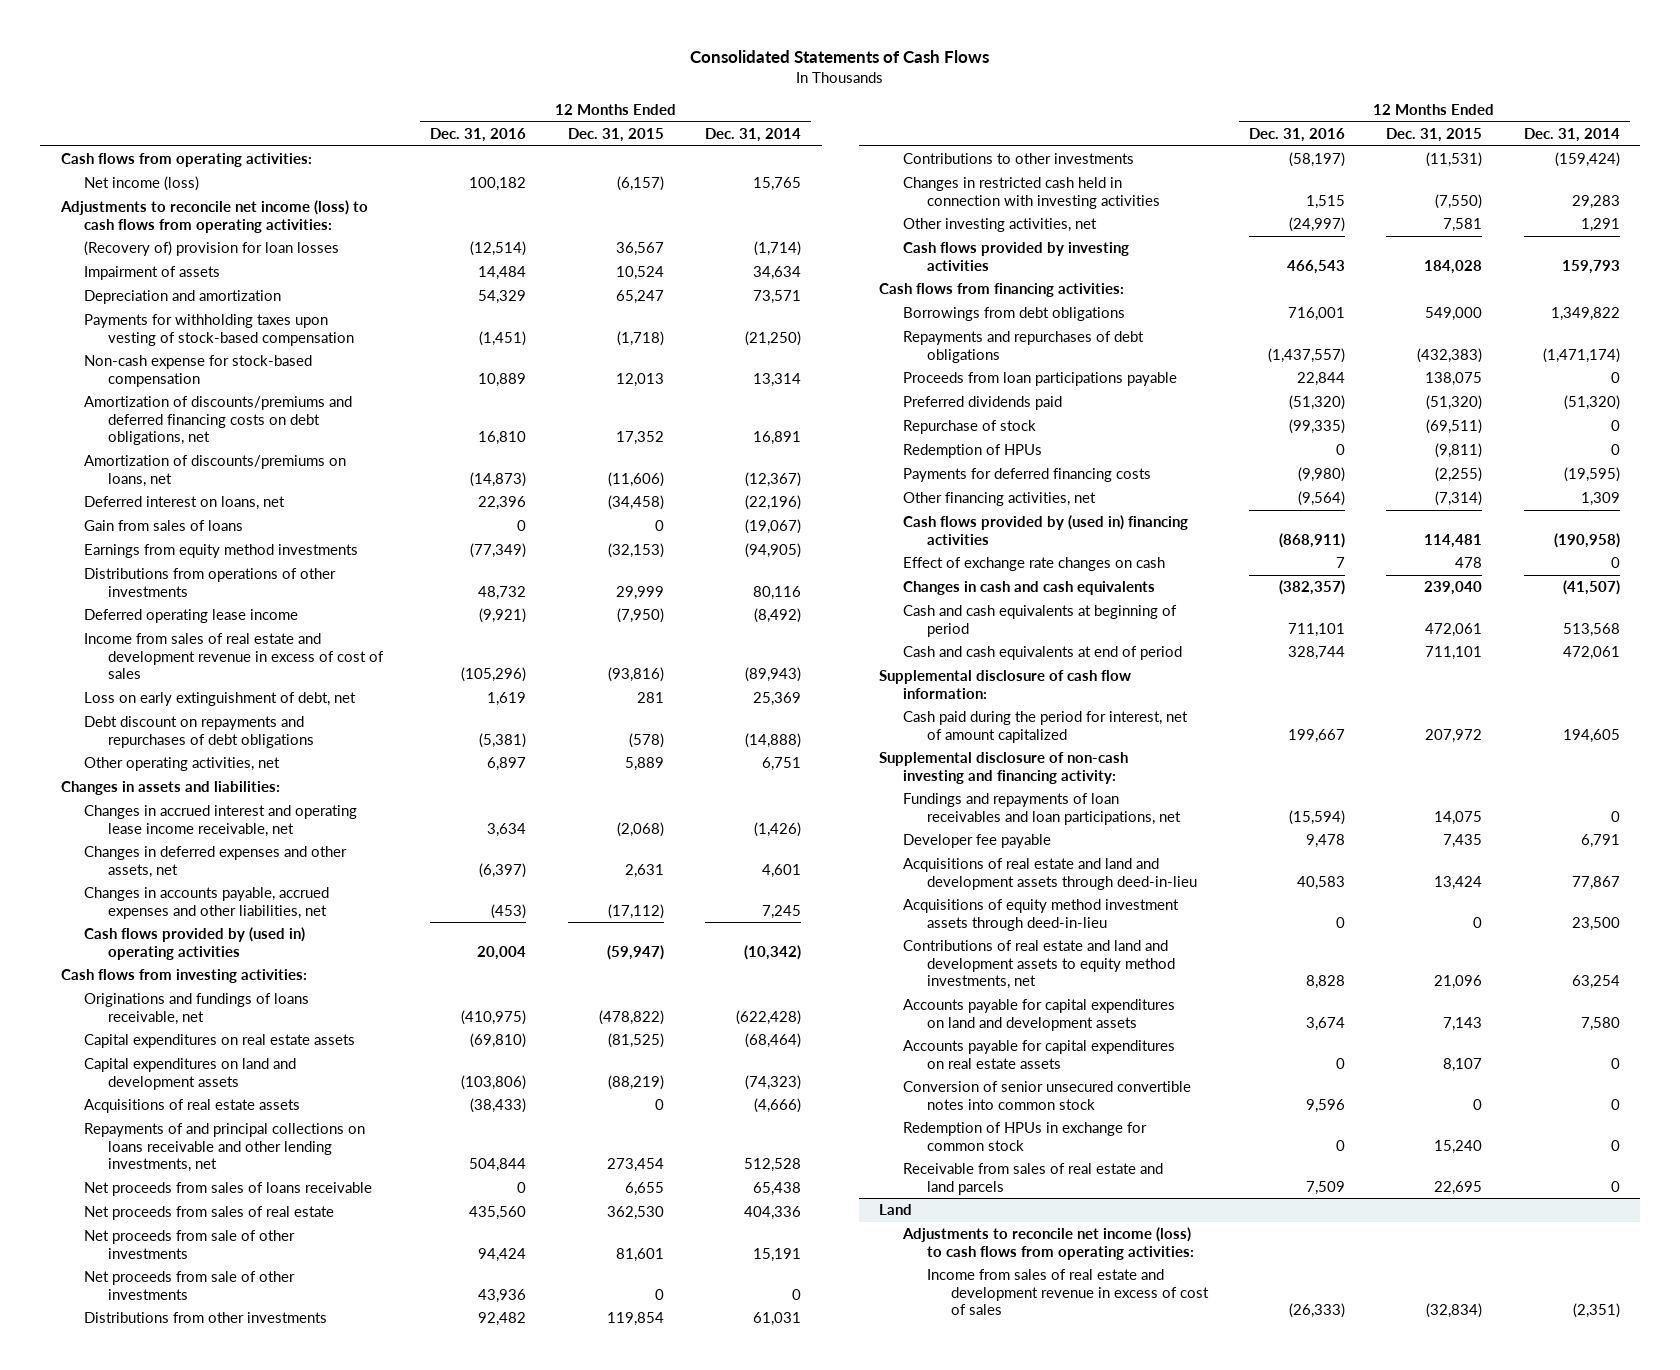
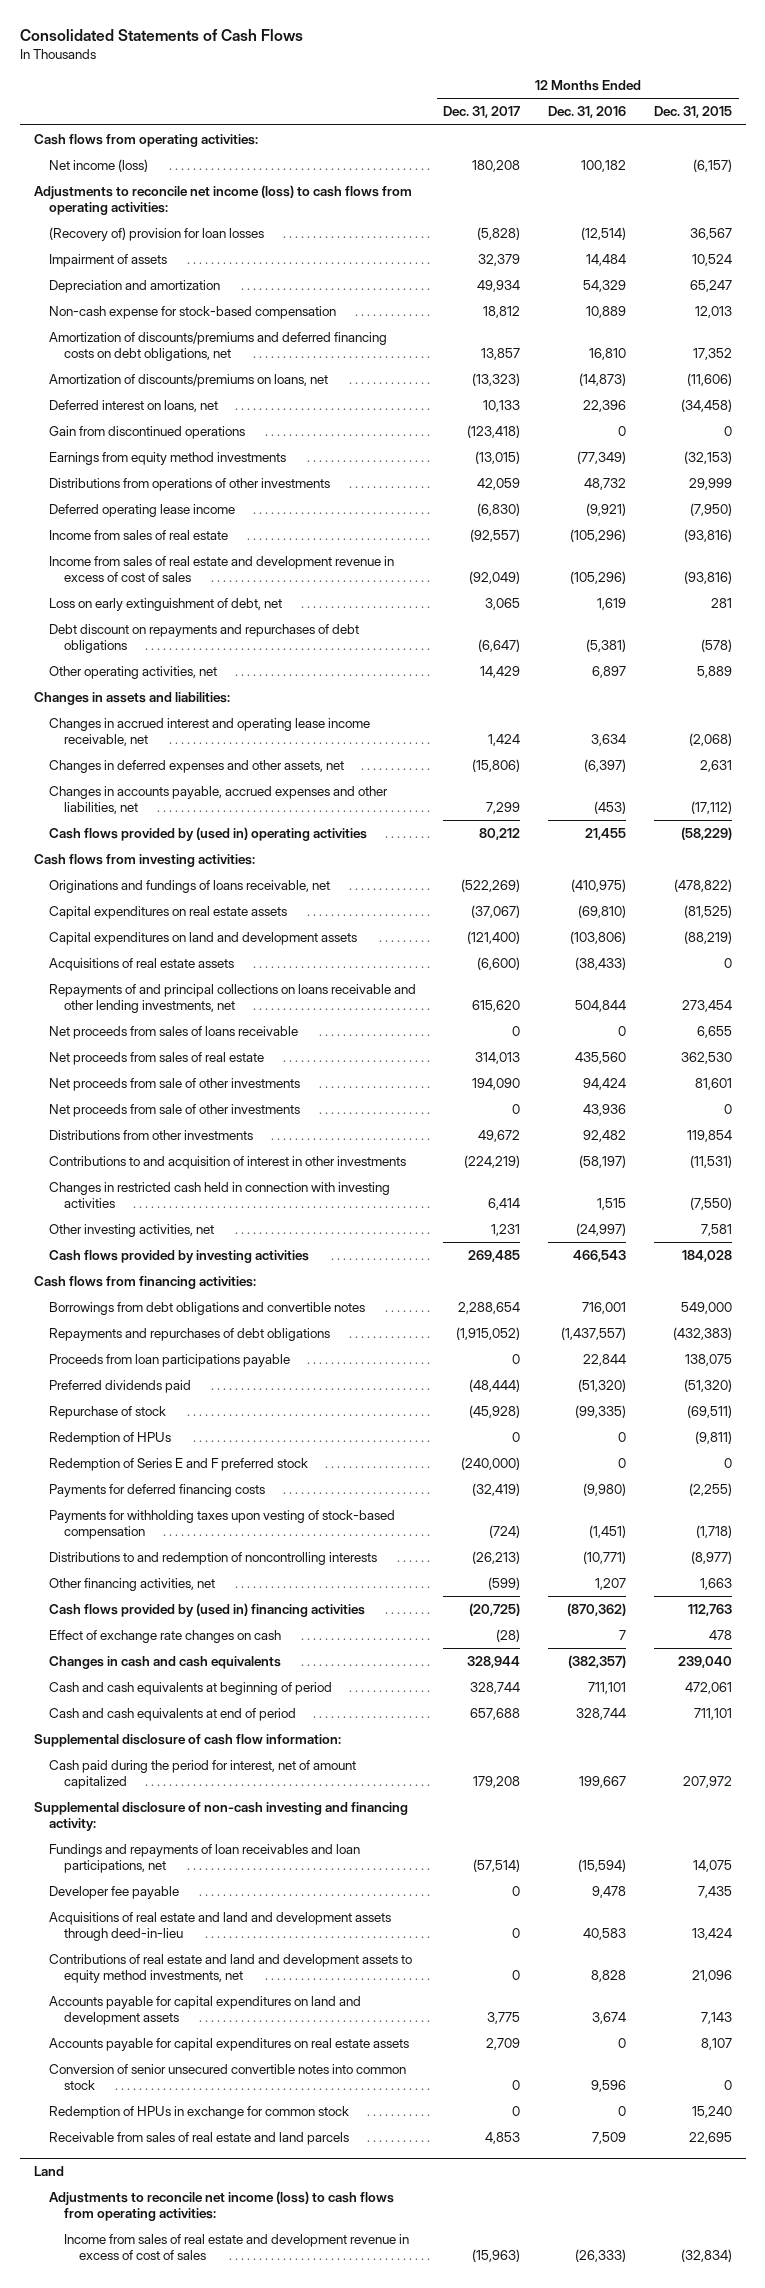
- | 12 Months Ended Dec. 31, 2016 | 12 Months Ended Dec. 31, 2015 | 12 Months Ended Dec. 31, 2014
+ | 12 Months Ended Dec. 31, 2017 | 12 Months Ended Dec. 31, 2016 | 12 Months Ended Dec. 31, 2015
- Gain from sales of loans | 0 | 0 | (19,067)
+ Gain from discontinued operations | (123,418) | 0 | 0
+ Income from sales of real estate | (92,557) | (105,296) | (93,816)
- Cash flows provided by (used in) operating activities | 20,004 | (59,947) | (10,342)
+ Cash flows provided by (used in) operating activities | 80,212 | 21,455 | (58,229)
- Contributions to other investments | (58,197) | (11,531) | (159,424)
+ Contributions to and acquisition of interest in other investments | (224,219) | (58,197) | (11,531)
- Borrowings from debt obligations | 716,001 | 549,000 | 1,349,822
+ Borrowings from debt obligations and convertible notes | 2,288,654 | 716,001 | 549,000
+ Redemption of Series E and F preferred stock | (240,000) | 0 | 0
- Other financing activities, net | (9,564) | (7,314) | 1,309
- Cash flows provided by (used in) financing activities | (868,911) | 114,481 | (190,958)
moved down: Payments for withholding taxes upon vesting of stock-based compensation | (724) | (1,451) | (1,718)
+ Distributions to and redemption of noncontrolling interests | (26,213) | (10,771) | (8,977)
+ Other financing activities, net | (599) | 1,207 | 1,663
+ Cash flows provided by (used in) financing activities | (20,725) | (870,362) | 112,763
- Acquisitions of equity method investment assets through deed-in-lieu | 0 | 0 | 23,500

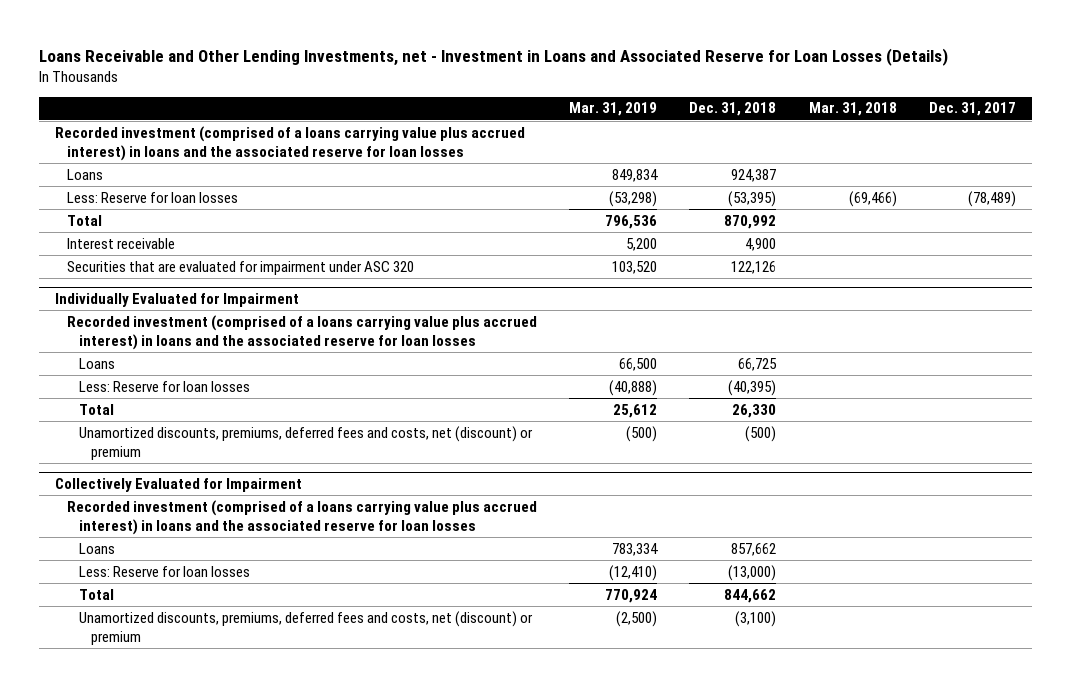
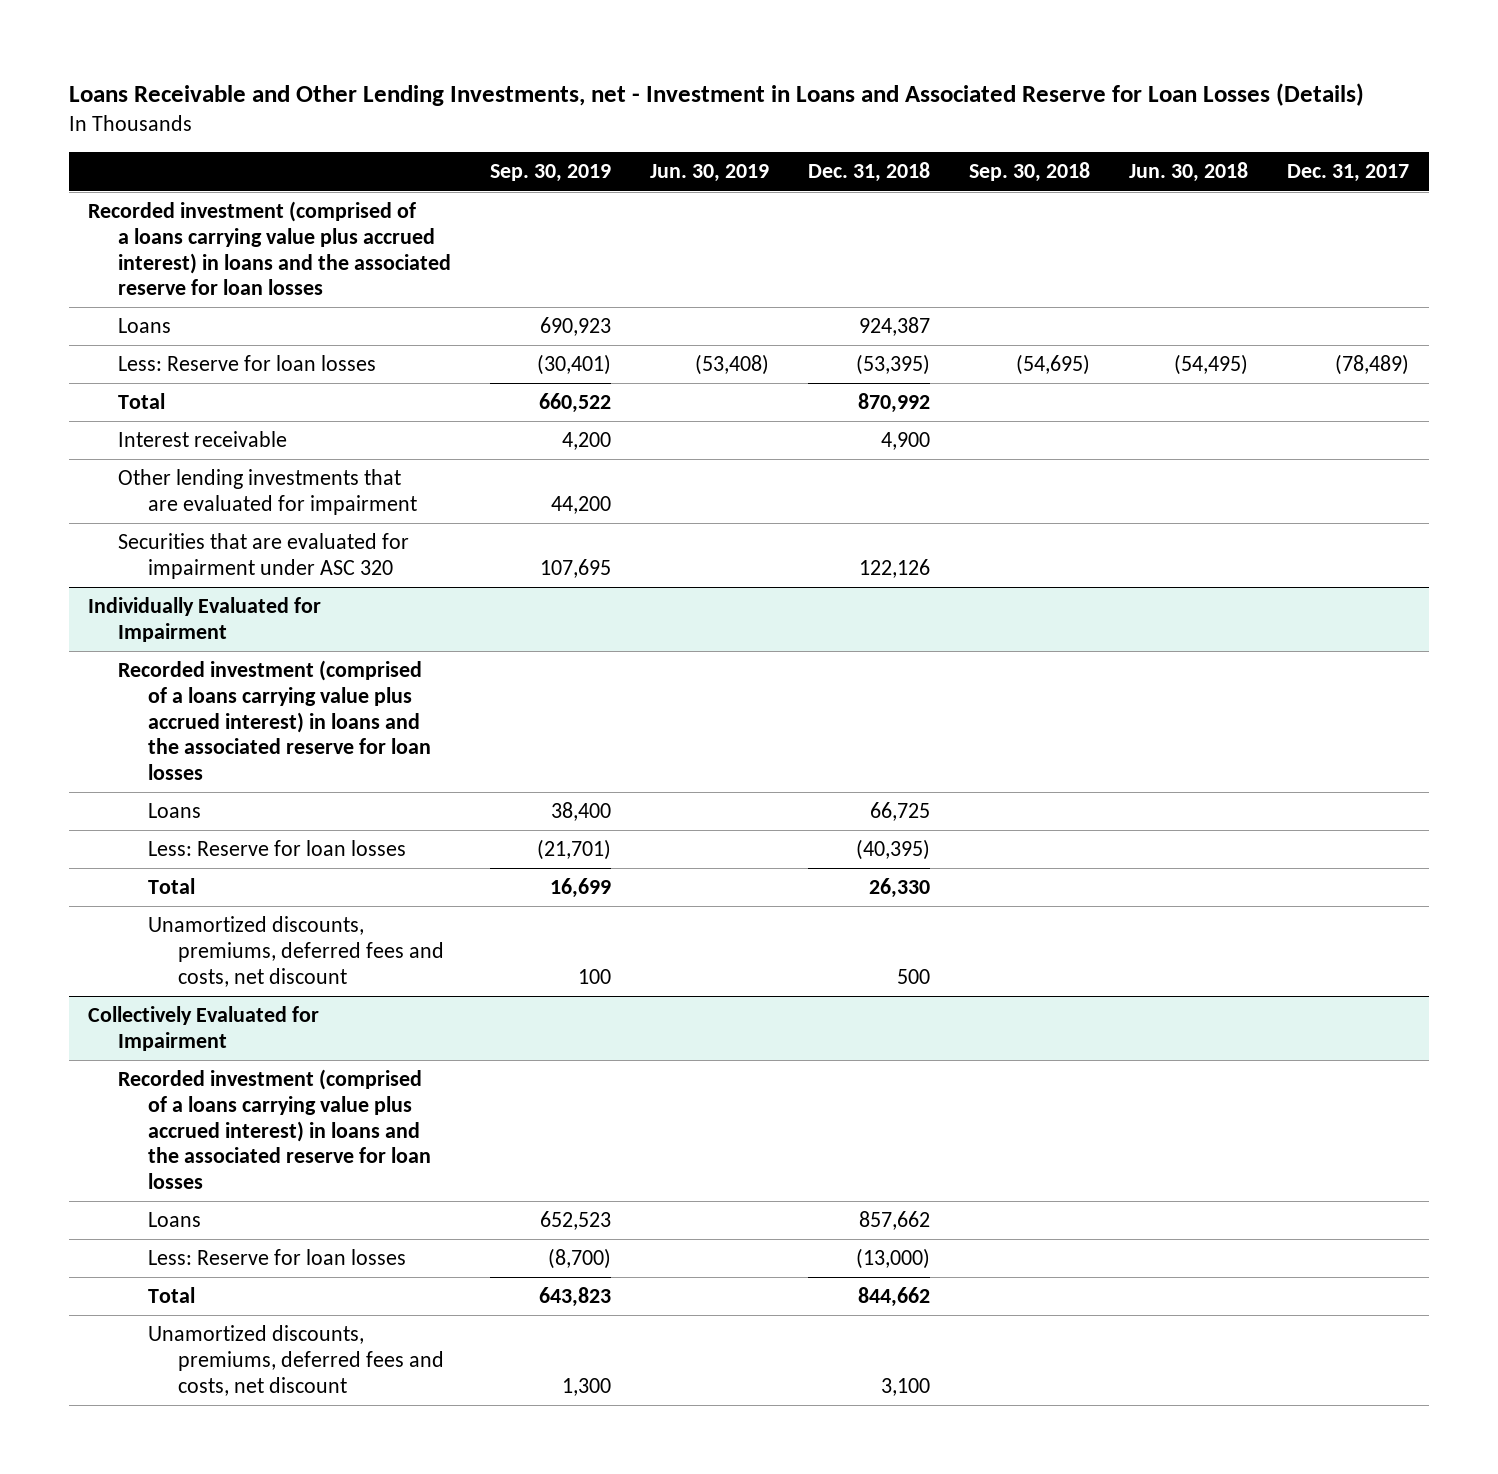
- | Mar. 31, 2019 | Dec. 31, 2018 | Mar. 31, 2018 | Dec. 31, 2017
+ | Sep. 30, 2019 | Jun. 30, 2019 | Dec. 31, 2018 | Sep. 30, 2018 | Jun. 30, 2018 | Dec. 31, 2017
+ Other lending investments that are evaluated for impairment | 44,200 | | | | |
@ Individually Evaluated for Impairment
- Unamortized discounts, premiums, deferred fees and costs, net (discount) or premium | (500) | (500) | |
+ Unamortized discounts, premiums, deferred fees and costs, net discount | 100 | | 500 | | |
@ Collectively Evaluated for Impairment
- Unamortized discounts, premiums, deferred fees and costs, net (discount) or premium | (2,500) | (3,100) | |
+ Unamortized discounts, premiums, deferred fees and costs, net discount | 1,300 | | 3,100 | | |

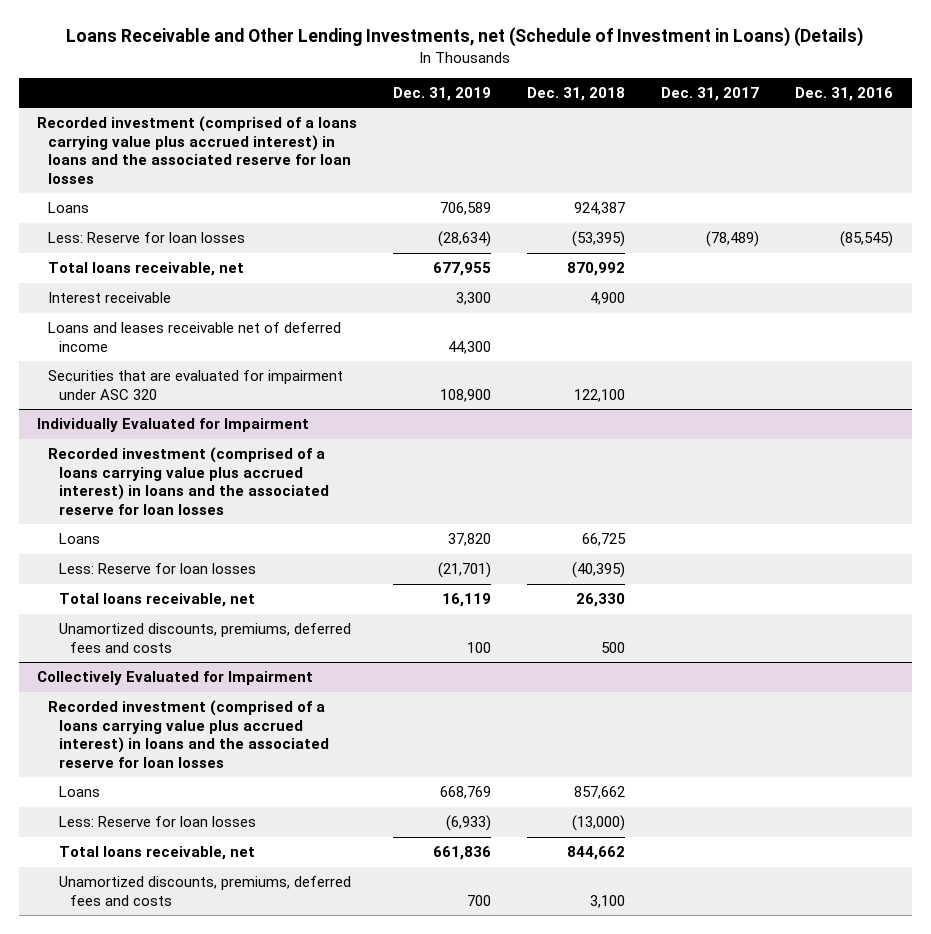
- Loans Receivable and Other Lending Investments, net - Investment in Loans and Associated Reserve for Loan Losses (Details)
+ Loans Receivable and Other Lending Investments, net (Schedule of Investment in Loans) (Details)
- | Sep. 30, 2019 | Jun. 30, 2019 | Dec. 31, 2018 | Sep. 30, 2018 | Jun. 30, 2018 | Dec. 31, 2017
+ | Dec. 31, 2019 | Dec. 31, 2018 | Dec. 31, 2017 | Dec. 31, 2016
- Total | 660,522 | | 870,992 | | |
+ Total loans receivable, net | 677,955 | 870,992 | |
- Other lending investments that are evaluated for impairment | 44,200 | | | | |
- Securities that are evaluated for impairment under ASC 320 | 107,695 | | 122,126 | | |
+ Loans and leases receivable net of deferred income | 44,300 | | |
+ Securities that are evaluated for impairment under ASC 320 | 108,900 | 122,100 | |
@ Individually Evaluated for Impairment
- Total | 16,699 | | 26,330 | | |
- Unamortized discounts, premiums, deferred fees and costs, net discount | 100 | | 500 | | |
+ Total loans receivable, net | 16,119 | 26,330 | |
+ Unamortized discounts, premiums, deferred fees and costs | 100 | 500 | |
@ Collectively Evaluated for Impairment
- Total | 643,823 | | 844,662 | | |
- Unamortized discounts, premiums, deferred fees and costs, net discount | 1,300 | | 3,100 | | |
+ Total loans receivable, net | 661,836 | 844,662 | |
+ Unamortized discounts, premiums, deferred fees and costs | 700 | 3,100 | |

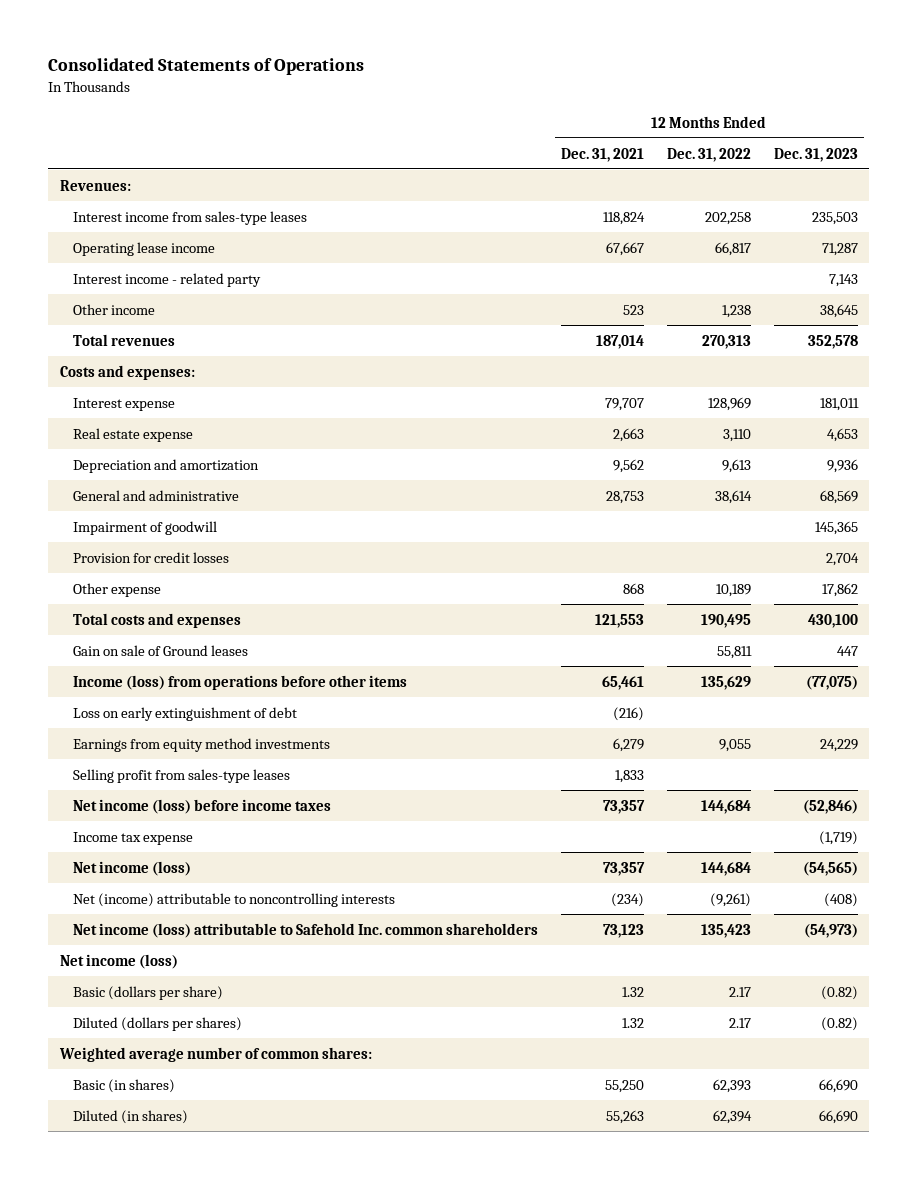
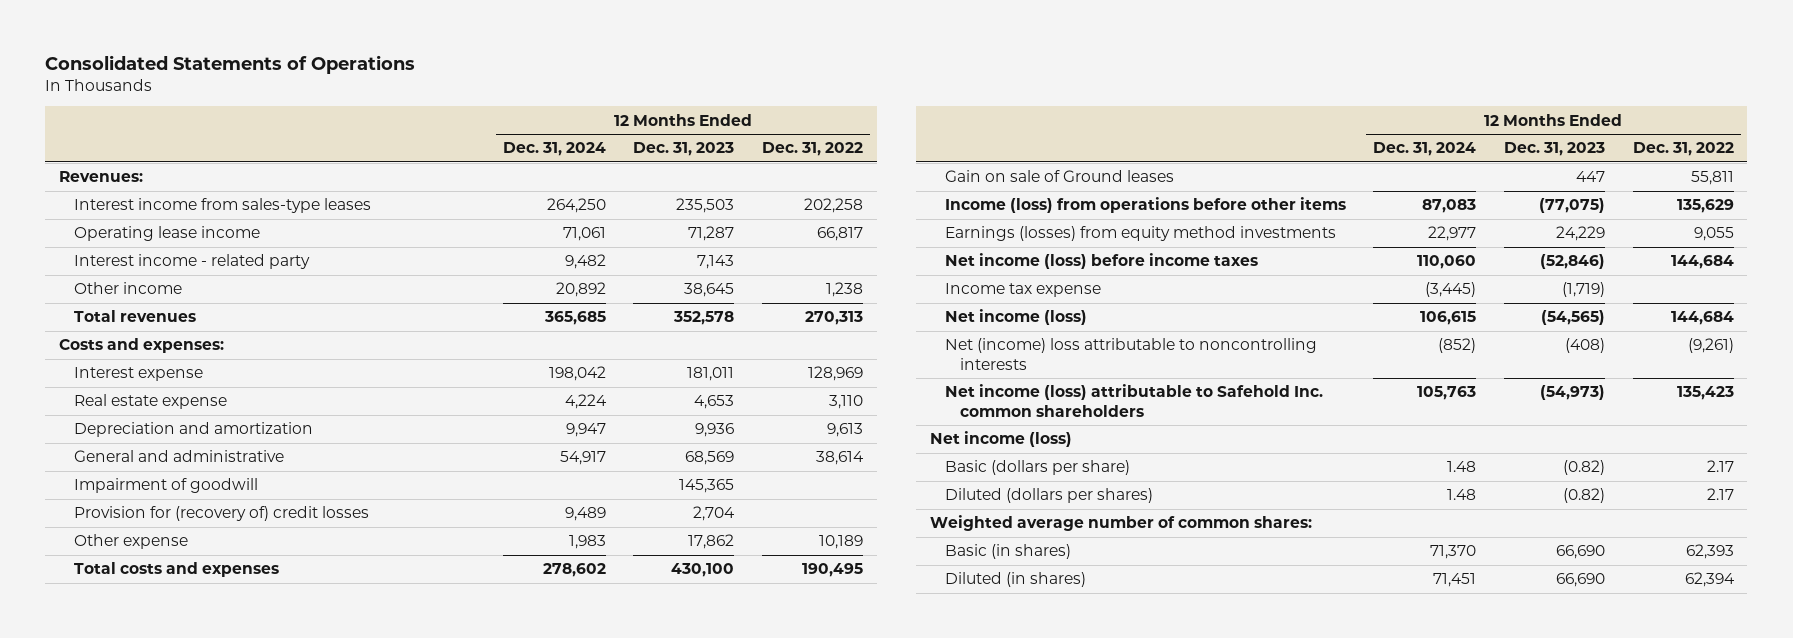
- | 12 Months Ended Dec. 31, 2021 | 12 Months Ended Dec. 31, 2022 | 12 Months Ended Dec. 31, 2023
+ | 12 Months Ended Dec. 31, 2024 | 12 Months Ended Dec. 31, 2023 | 12 Months Ended Dec. 31, 2022
- Provision for credit losses | | | 2,704
+ Provision for (recovery of) credit losses | 9,489 | 2,704 |
- Loss on early extinguishment of debt | (216) | |
- Earnings from equity method investments | 6,279 | 9,055 | 24,229
- Selling profit from sales-type leases | 1,833 | |
+ Earnings (losses) from equity method investments | 22,977 | 24,229 | 9,055
- Net (income) attributable to noncontrolling interests | (234) | (9,261) | (408)
+ Net (income) loss attributable to noncontrolling interests | (852) | (408) | (9,261)

